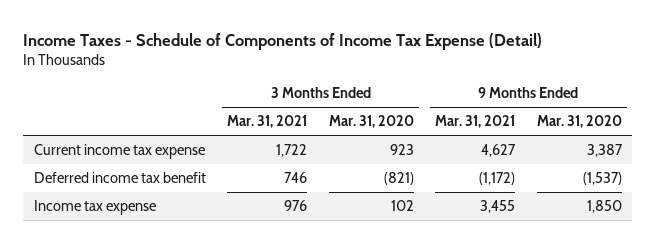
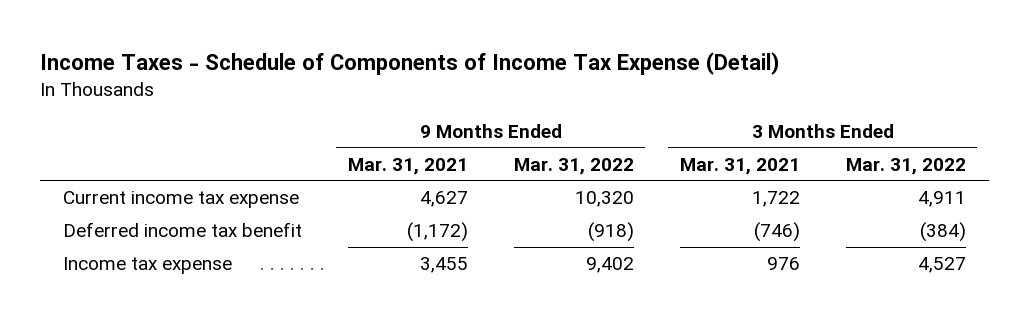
- | 3 Months Ended Mar. 31, 2021 | 3 Months Ended Mar. 31, 2020 | 9 Months Ended Mar. 31, 2021 | 9 Months Ended Mar. 31, 2020
+ | 9 Months Ended Mar. 31, 2021 | 9 Months Ended Mar. 31, 2022 | 3 Months Ended Mar. 31, 2021 | 3 Months Ended Mar. 31, 2022
- Deferred income tax benefit | 746 | (821) | (1,172) | (1,537)
+ Deferred income tax benefit | (1,172) | (918) | (746) | (384)

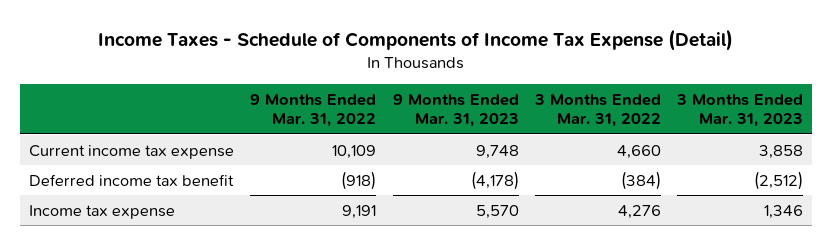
- | 9 Months Ended Mar. 31, 2021 | 9 Months Ended Mar. 31, 2022 | 3 Months Ended Mar. 31, 2021 | 3 Months Ended Mar. 31, 2022
+ | 9 Months Ended Mar. 31, 2022 | 9 Months Ended Mar. 31, 2023 | 3 Months Ended Mar. 31, 2022 | 3 Months Ended Mar. 31, 2023
- Current income tax expense | 4,627 | 10,320 | 1,722 | 4,911
+ Current income tax expense | 10,109 | 9,748 | 4,660 | 3,858
- Income tax expense | 3,455 | 9,402 | 976 | 4,527
+ Income tax expense | 9,191 | 5,570 | 4,276 | 1,346

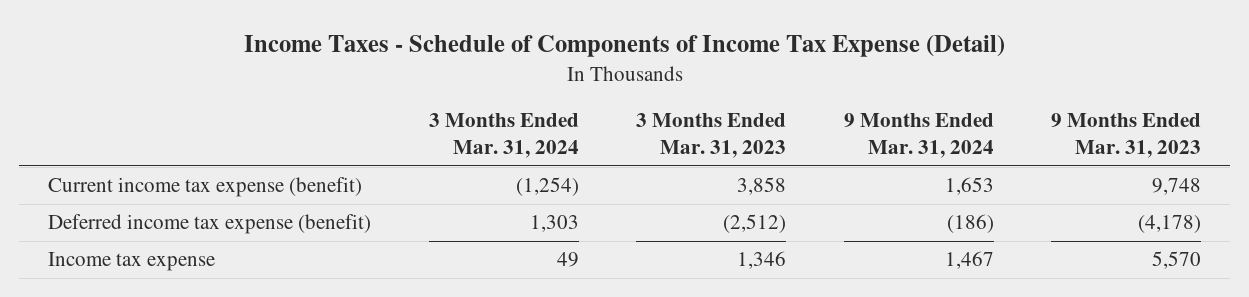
- | 9 Months Ended Mar. 31, 2022 | 9 Months Ended Mar. 31, 2023 | 3 Months Ended Mar. 31, 2022 | 3 Months Ended Mar. 31, 2023
+ | 3 Months Ended Mar. 31, 2024 | 3 Months Ended Mar. 31, 2023 | 9 Months Ended Mar. 31, 2024 | 9 Months Ended Mar. 31, 2023
- Current income tax expense | 10,109 | 9,748 | 4,660 | 3,858
- Deferred income tax benefit | (918) | (4,178) | (384) | (2,512)
+ Current income tax expense (benefit) | (1,254) | 3,858 | 1,653 | 9,748
+ Deferred income tax expense (benefit) | 1,303 | (2,512) | (186) | (4,178)

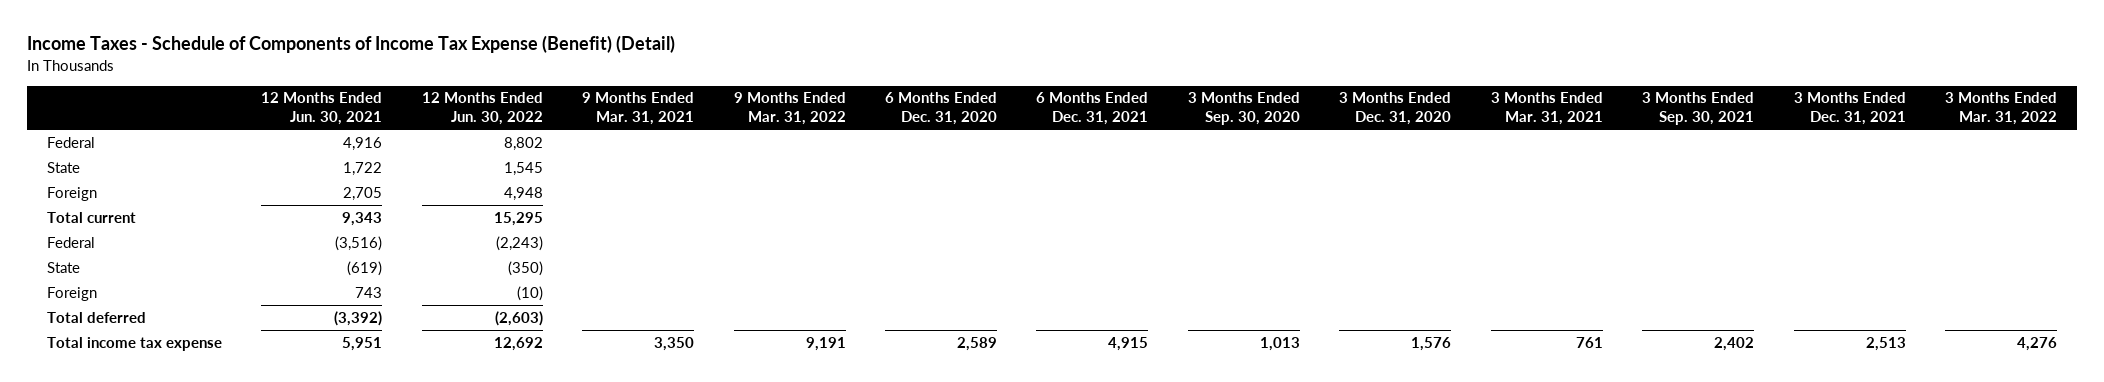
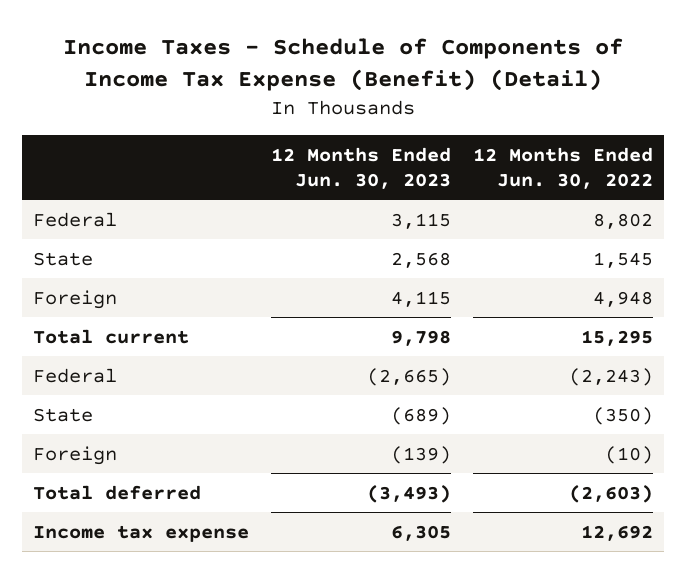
- | 12 Months Ended Jun. 30, 2021 | 12 Months Ended Jun. 30, 2022 | 9 Months Ended Mar. 31, 2021 | 9 Months Ended Mar. 31, 2022 | 6 Months Ended Dec. 31, 2020 | 6 Months Ended Dec. 31, 2021 | 3 Months Ended Sep. 30, 2020 | 3 Months Ended Dec. 31, 2020 | 3 Months Ended Mar. 31, 2021 | 3 Months Ended Sep. 30, 2021 | 3 Months Ended Dec. 31, 2021 | 3 Months Ended Mar. 31, 2022
+ | 12 Months Ended Jun. 30, 2023 | 12 Months Ended Jun. 30, 2022
- Total income tax expense | 5,951 | 12,692 | 3,350 | 9,191 | 2,589 | 4,915 | 1,013 | 1,576 | 761 | 2,402 | 2,513 | 4,276
+ Income tax expense | 6,305 | 12,692

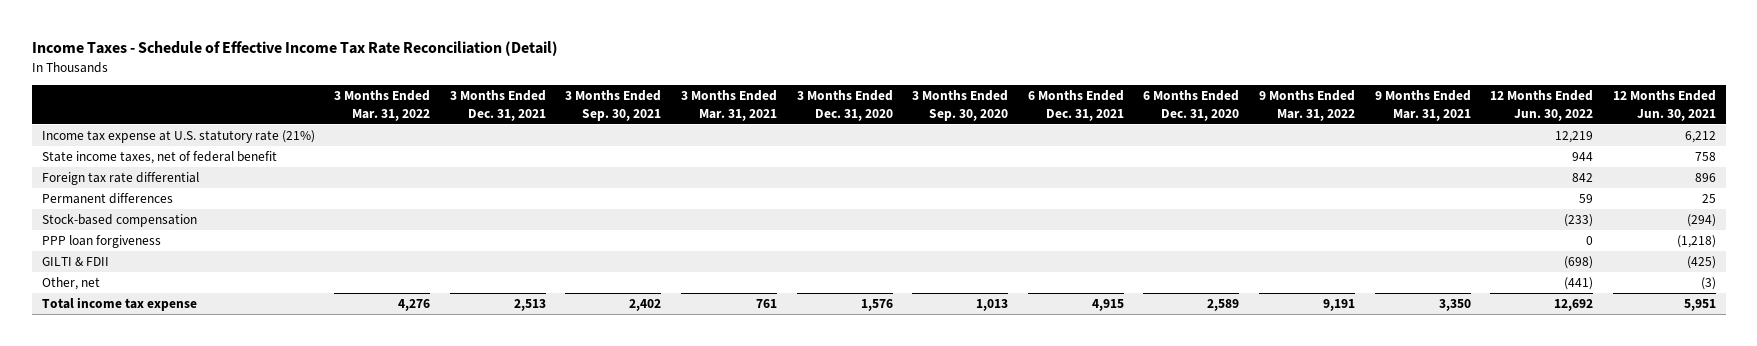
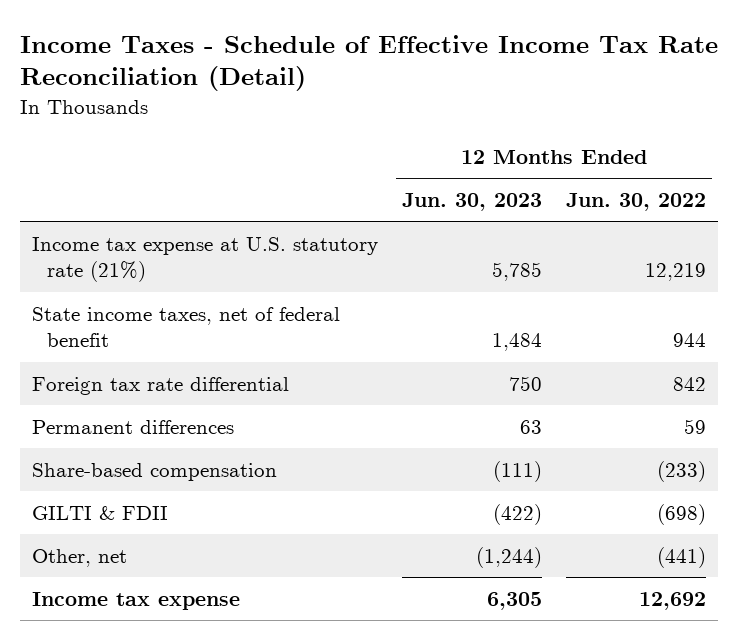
- | 3 Months Ended Mar. 31, 2022 | 3 Months Ended Dec. 31, 2021 | 3 Months Ended Sep. 30, 2021 | 3 Months Ended Mar. 31, 2021 | 3 Months Ended Dec. 31, 2020 | 3 Months Ended Sep. 30, 2020 | 6 Months Ended Dec. 31, 2021 | 6 Months Ended Dec. 31, 2020 | 9 Months Ended Mar. 31, 2022 | 9 Months Ended Mar. 31, 2021 | 12 Months Ended Jun. 30, 2022 | 12 Months Ended Jun. 30, 2021
+ | 12 Months Ended Jun. 30, 2023 | 12 Months Ended Jun. 30, 2022
- Stock-based compensation | | | | | | | | | | | (233) | (294)
- PPP loan forgiveness | | | | | | | | | | | 0 | (1,218)
+ Share-based compensation | (111) | (233)
- Total income tax expense | 4,276 | 2,513 | 2,402 | 761 | 1,576 | 1,013 | 4,915 | 2,589 | 9,191 | 3,350 | 12,692 | 5,951
+ Income tax expense | 6,305 | 12,692

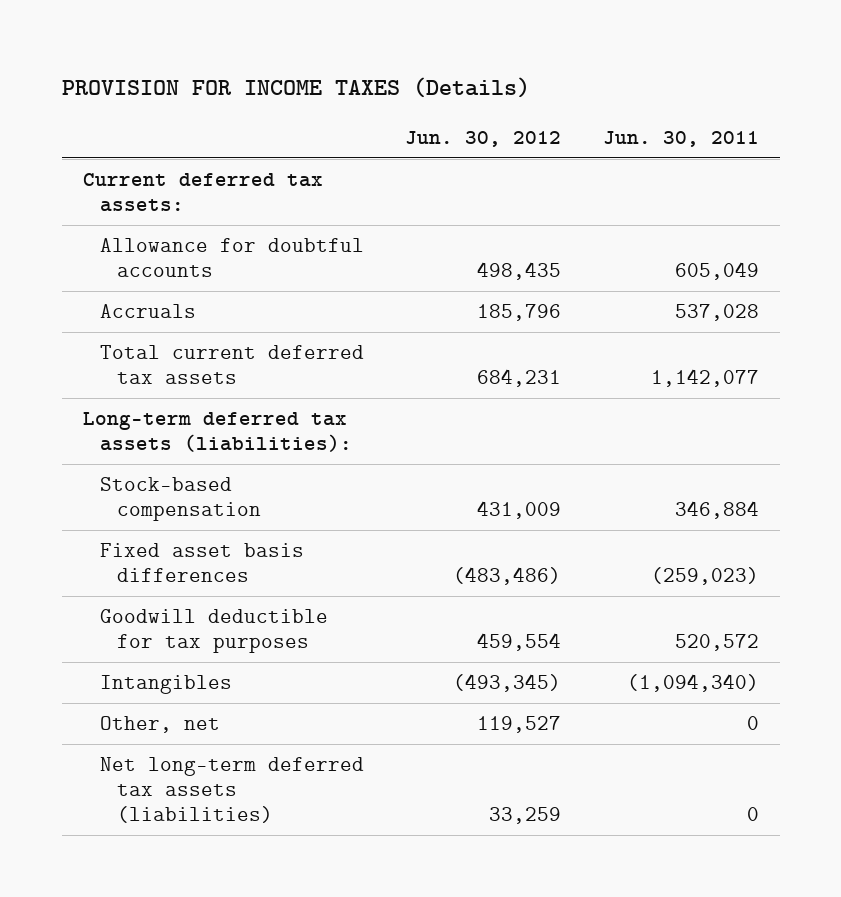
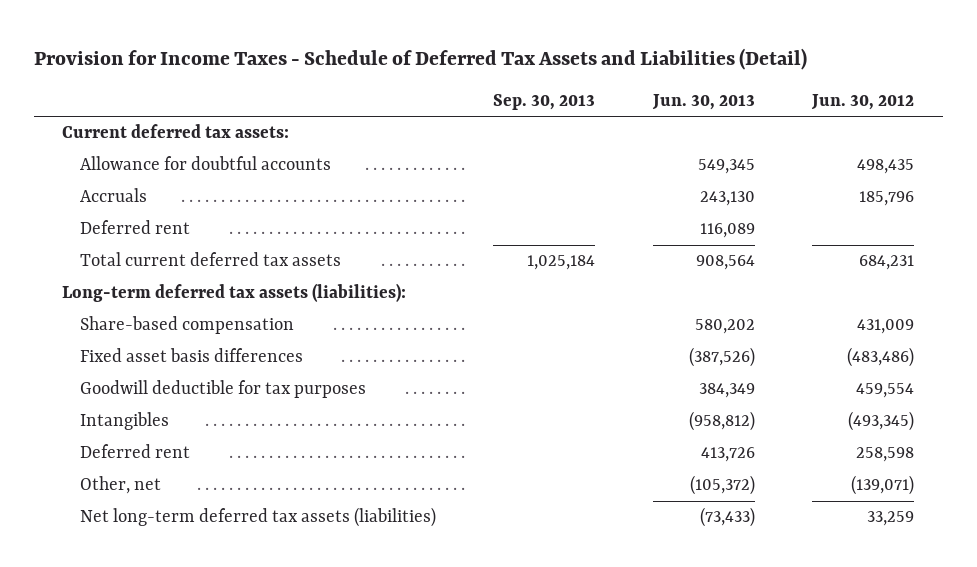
- PROVISION FOR INCOME TAXES (Details)
+ Provision for Income Taxes - Schedule of Deferred Tax Assets and Liabilities (Detail)
- | Jun. 30, 2012 | Jun. 30, 2011
+ | Sep. 30, 2013 | Jun. 30, 2013 | Jun. 30, 2012
+ Deferred rent | | 116,089 |
- Stock-based compensation | 431,009 | 346,884
+ Share-based compensation | | 580,202 | 431,009
- Other, net | 119,527 | 0
+ Deferred rent | | 413,726 | 258,598
+ Other, net | | (105,372) | (139,071)

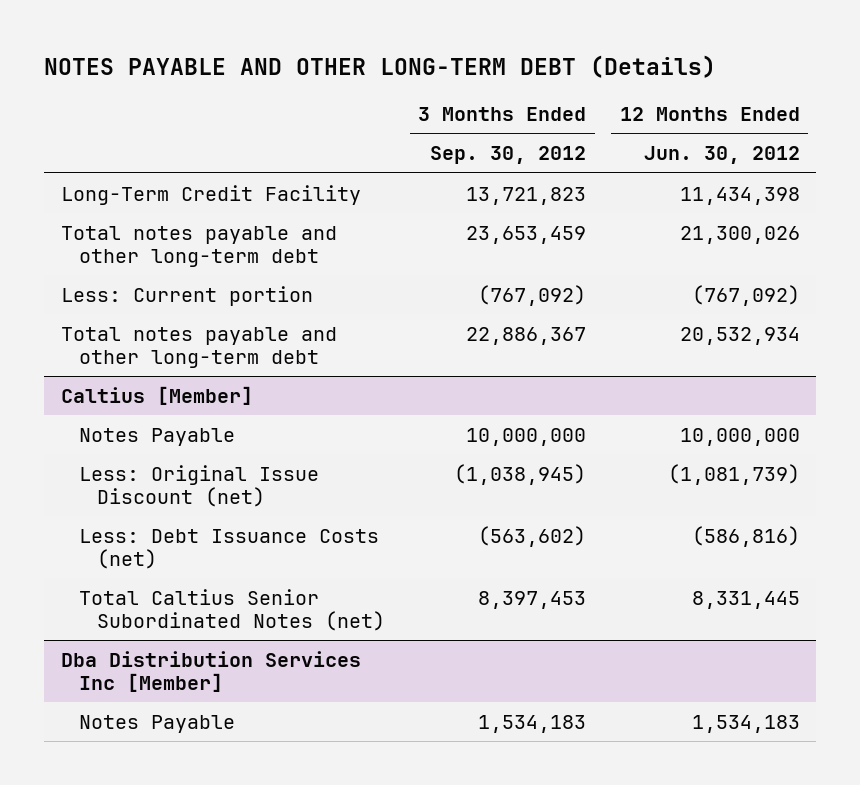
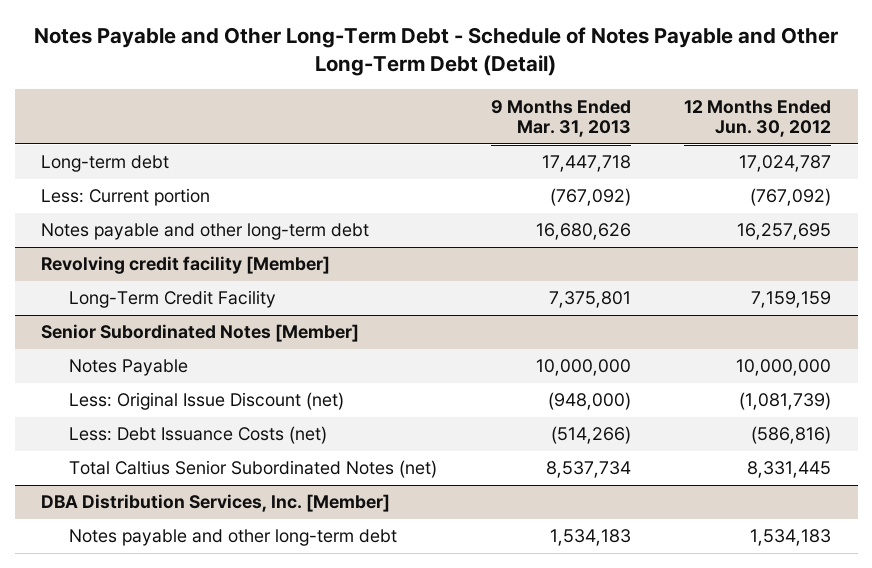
- NOTES PAYABLE AND OTHER LONG-TERM DEBT (Details)
+ Notes Payable and Other Long-Term Debt - Schedule of Notes Payable and Other Long-Term Debt (Detail)
- | 3 Months Ended Sep. 30, 2012 | 12 Months Ended Jun. 30, 2012
+ | 9 Months Ended Mar. 31, 2013 | 12 Months Ended Jun. 30, 2012
- Long-Term Credit Facility | 13,721,823 | 11,434,398
- Total notes payable and other long-term debt | 23,653,459 | 21,300,026
+ Long-term debt | 17,447,718 | 17,024,787
- Total notes payable and other long-term debt | 22,886,367 | 20,532,934
- Caltius [Member]
+ Notes payable and other long-term debt | 16,680,626 | 16,257,695
+ Revolving credit facility [Member]
+ Long-Term Credit Facility | 7,375,801 | 7,159,159
+ Senior Subordinated Notes [Member]
- Dba Distribution Services Inc [Member]
- Notes Payable | 1,534,183 | 1,534,183
+ DBA Distribution Services, Inc. [Member]
+ Notes payable and other long-term debt | 1,534,183 | 1,534,183

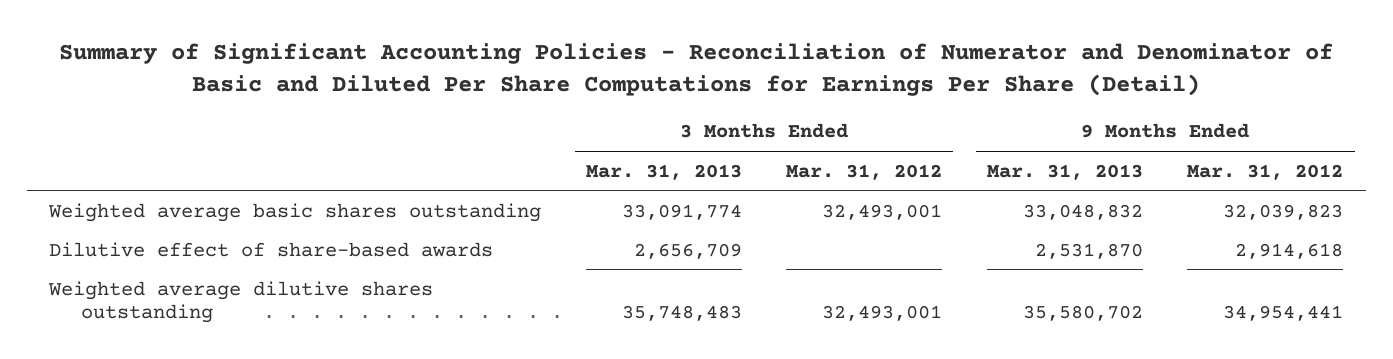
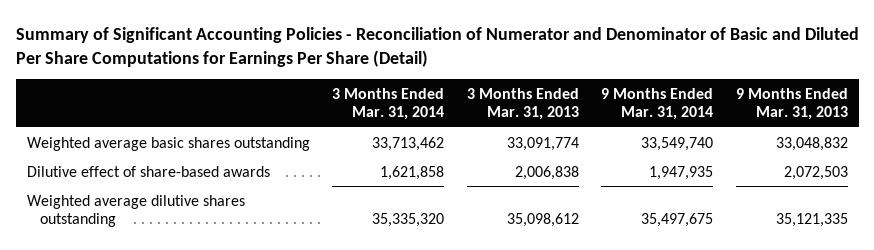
- | 3 Months Ended Mar. 31, 2013 | 3 Months Ended Mar. 31, 2012 | 9 Months Ended Mar. 31, 2013 | 9 Months Ended Mar. 31, 2012
+ | 3 Months Ended Mar. 31, 2014 | 3 Months Ended Mar. 31, 2013 | 9 Months Ended Mar. 31, 2014 | 9 Months Ended Mar. 31, 2013
- Dilutive effect of share-based awards | 2,656,709 | | 2,531,870 | 2,914,618
- Weighted average dilutive shares outstanding | 35,748,483 | 32,493,001 | 35,580,702 | 34,954,441
+ Dilutive effect of share-based awards | 1,621,858 | 2,006,838 | 1,947,935 | 2,072,503
+ Weighted average dilutive shares outstanding | 35,335,320 | 35,098,612 | 35,497,675 | 35,121,335

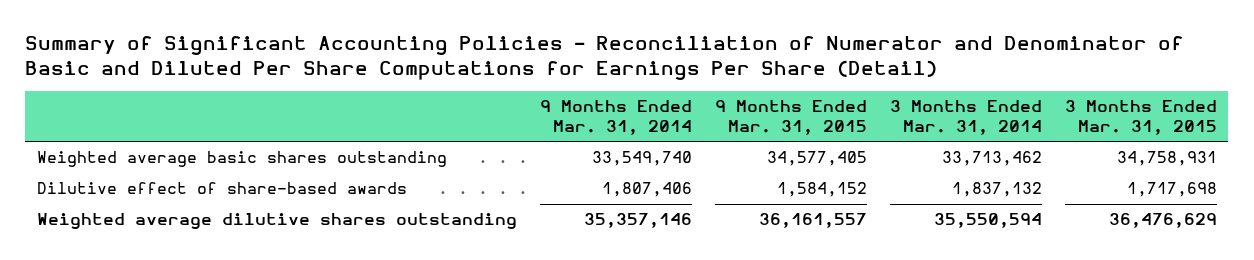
- | 3 Months Ended Mar. 31, 2014 | 3 Months Ended Mar. 31, 2013 | 9 Months Ended Mar. 31, 2014 | 9 Months Ended Mar. 31, 2013
+ | 9 Months Ended Mar. 31, 2014 | 9 Months Ended Mar. 31, 2015 | 3 Months Ended Mar. 31, 2014 | 3 Months Ended Mar. 31, 2015
- Dilutive effect of share-based awards | 1,621,858 | 2,006,838 | 1,947,935 | 2,072,503
- Weighted average dilutive shares outstanding | 35,335,320 | 35,098,612 | 35,497,675 | 35,121,335
+ Dilutive effect of share-based awards | 1,807,406 | 1,584,152 | 1,837,132 | 1,717,698
+ Weighted average dilutive shares outstanding | 35,357,146 | 36,161,557 | 35,550,594 | 36,476,629

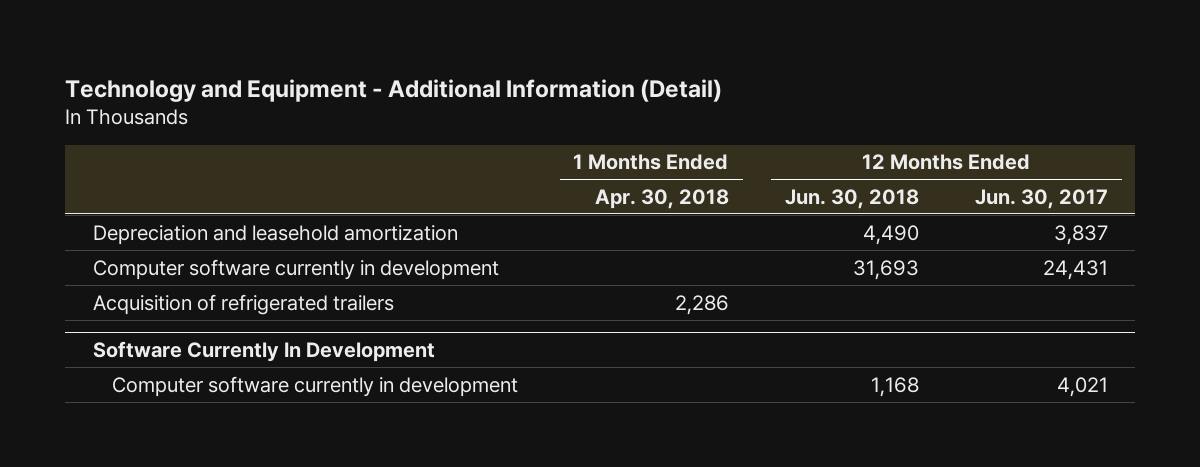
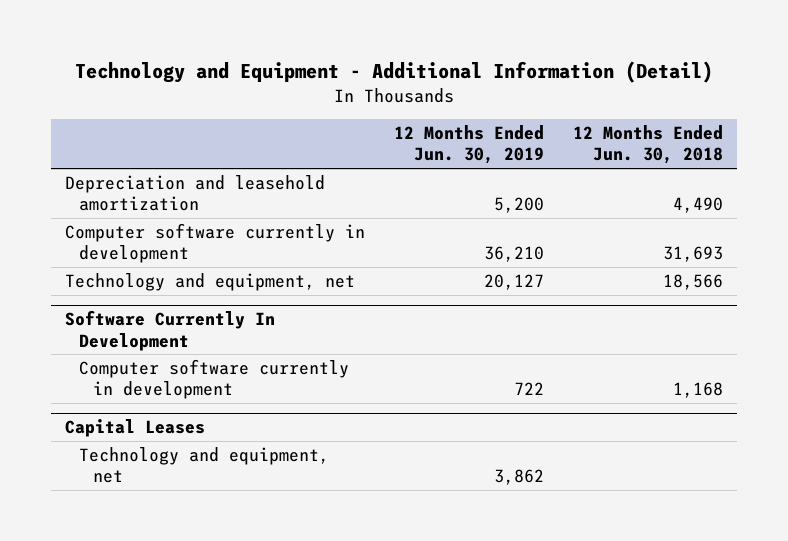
- | 1 Months Ended Apr. 30, 2018 | 12 Months Ended Jun. 30, 2018 | 12 Months Ended Jun. 30, 2017
+ | 12 Months Ended Jun. 30, 2019 | 12 Months Ended Jun. 30, 2018
- Acquisition of refrigerated trailers | 2,286 | |
+ Technology and equipment, net | 20,127 | 18,566
+ Capital Leases
+ Technology and equipment, net | 3,862 |

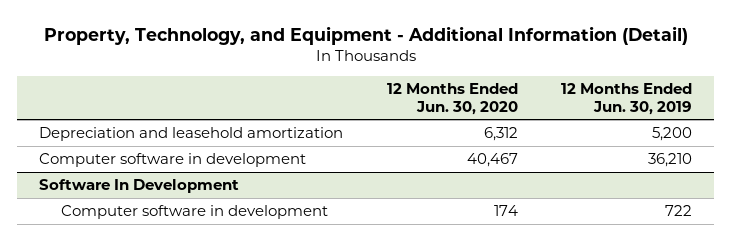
- Technology and Equipment - Additional Information (Detail)
+ Property, Technology, and Equipment - Additional Information (Detail)
- | 12 Months Ended Jun. 30, 2019 | 12 Months Ended Jun. 30, 2018
+ | 12 Months Ended Jun. 30, 2020 | 12 Months Ended Jun. 30, 2019
- Computer software currently in development | 36,210 | 31,693
- Technology and equipment, net | 20,127 | 18,566
- Software Currently In Development
- Computer software currently in development | 722 | 1,168
- Capital Leases
- Technology and equipment, net | 3,862 |
+ Computer software in development | 40,467 | 36,210
+ Software In Development
+ Computer software in development | 174 | 722

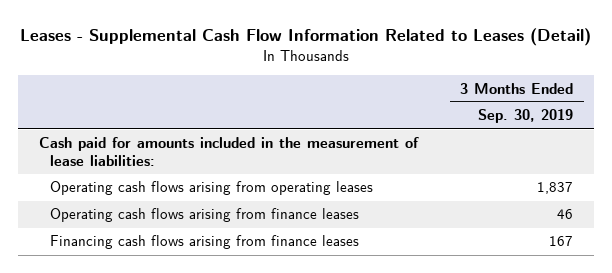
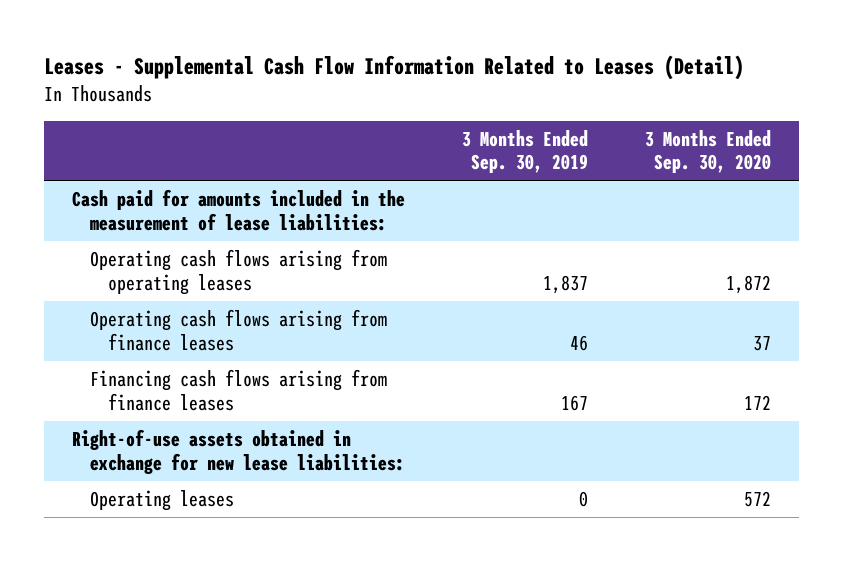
- | 3 Months Ended Sep. 30, 2019
+ | 3 Months Ended Sep. 30, 2019 | 3 Months Ended Sep. 30, 2020
+ Right-of-use assets obtained in exchange for new lease liabilities:
+ Operating leases | 0 | 572

